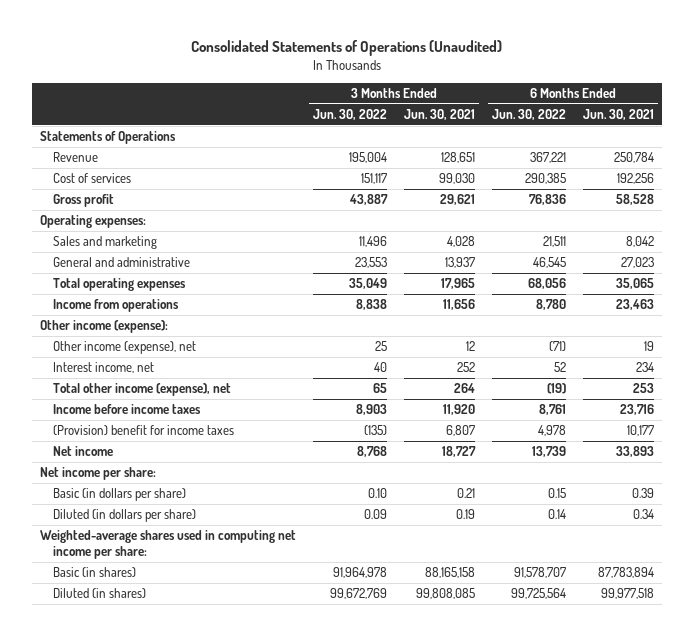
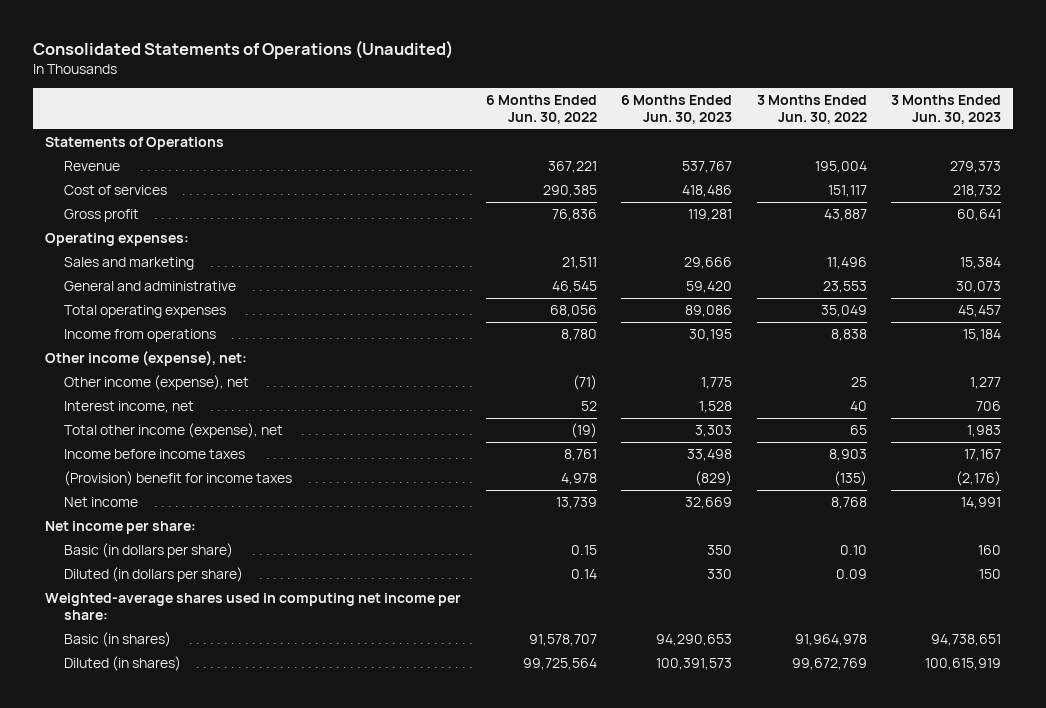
- | 3 Months Ended Jun. 30, 2022 | 3 Months Ended Jun. 30, 2021 | 6 Months Ended Jun. 30, 2022 | 6 Months Ended Jun. 30, 2021
+ | 6 Months Ended Jun. 30, 2022 | 6 Months Ended Jun. 30, 2023 | 3 Months Ended Jun. 30, 2022 | 3 Months Ended Jun. 30, 2023
- Other income (expense):
+ Other income (expense), net:

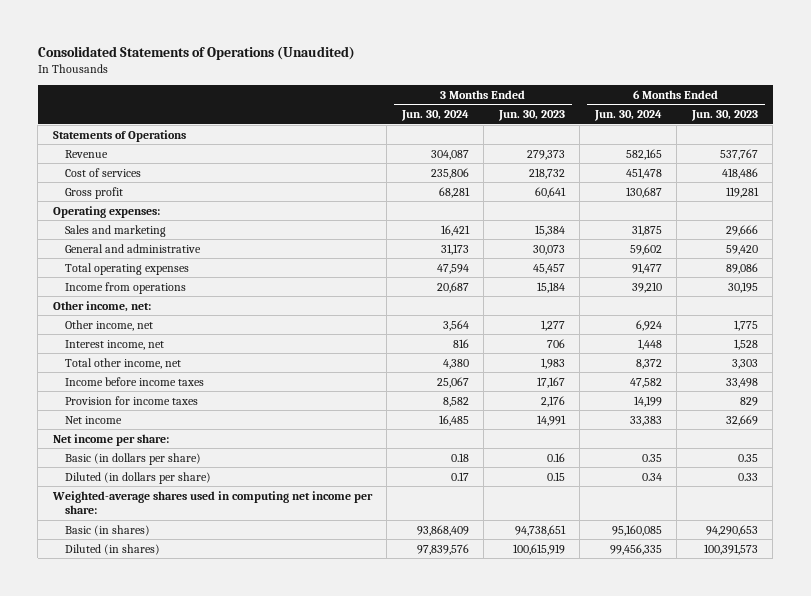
- | 6 Months Ended Jun. 30, 2022 | 6 Months Ended Jun. 30, 2023 | 3 Months Ended Jun. 30, 2022 | 3 Months Ended Jun. 30, 2023
+ | 3 Months Ended Jun. 30, 2024 | 3 Months Ended Jun. 30, 2023 | 6 Months Ended Jun. 30, 2024 | 6 Months Ended Jun. 30, 2023
- Other income (expense), net:
- Other income (expense), net | (71) | 1,775 | 25 | 1,277
+ Other income, net:
+ Other income, net | 3,564 | 1,277 | 6,924 | 1,775
- Total other income (expense), net | (19) | 3,303 | 65 | 1,983
+ Total other income, net | 4,380 | 1,983 | 8,372 | 3,303
- (Provision) benefit for income taxes | 4,978 | (829) | (135) | (2,176)
+ Provision for income taxes | 8,582 | 2,176 | 14,199 | 829
- Basic (in dollars per share) | 0.15 | 350 | 0.10 | 160
- Diluted (in dollars per share) | 0.14 | 330 | 0.09 | 150
+ Basic (in dollars per share) | 0.18 | 0.16 | 0.35 | 0.35
+ Diluted (in dollars per share) | 0.17 | 0.15 | 0.34 | 0.33

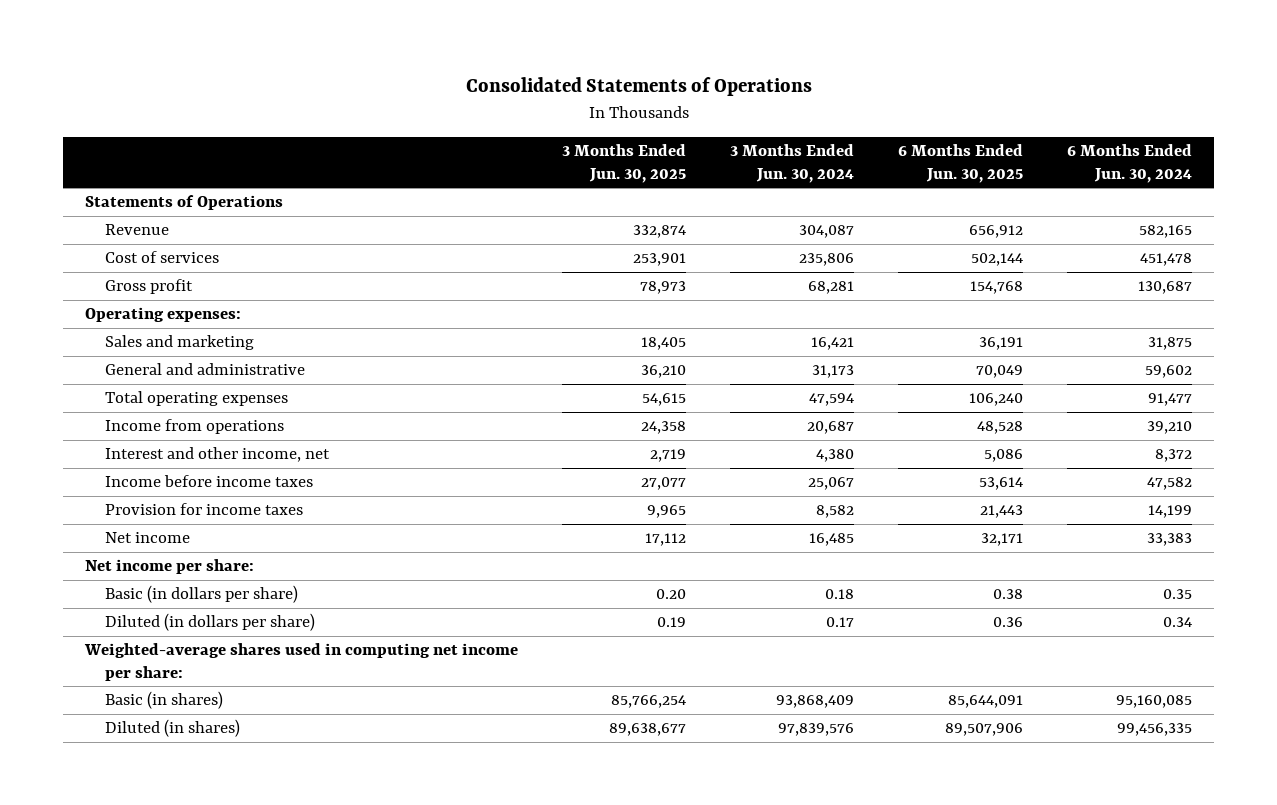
- Consolidated Statements of Operations (Unaudited)
+ Consolidated Statements of Operations
- | 3 Months Ended Jun. 30, 2024 | 3 Months Ended Jun. 30, 2023 | 6 Months Ended Jun. 30, 2024 | 6 Months Ended Jun. 30, 2023
+ | 3 Months Ended Jun. 30, 2025 | 3 Months Ended Jun. 30, 2024 | 6 Months Ended Jun. 30, 2025 | 6 Months Ended Jun. 30, 2024
- Other income, net:
- Other income, net | 3,564 | 1,277 | 6,924 | 1,775
- Interest income, net | 816 | 706 | 1,448 | 1,528
- Total other income, net | 4,380 | 1,983 | 8,372 | 3,303
+ Interest and other income, net | 2,719 | 4,380 | 5,086 | 8,372

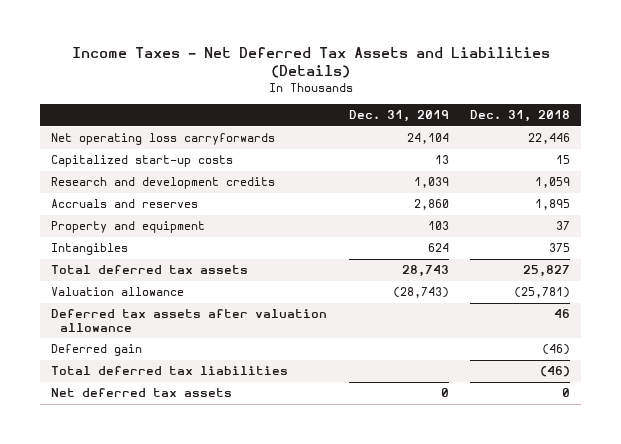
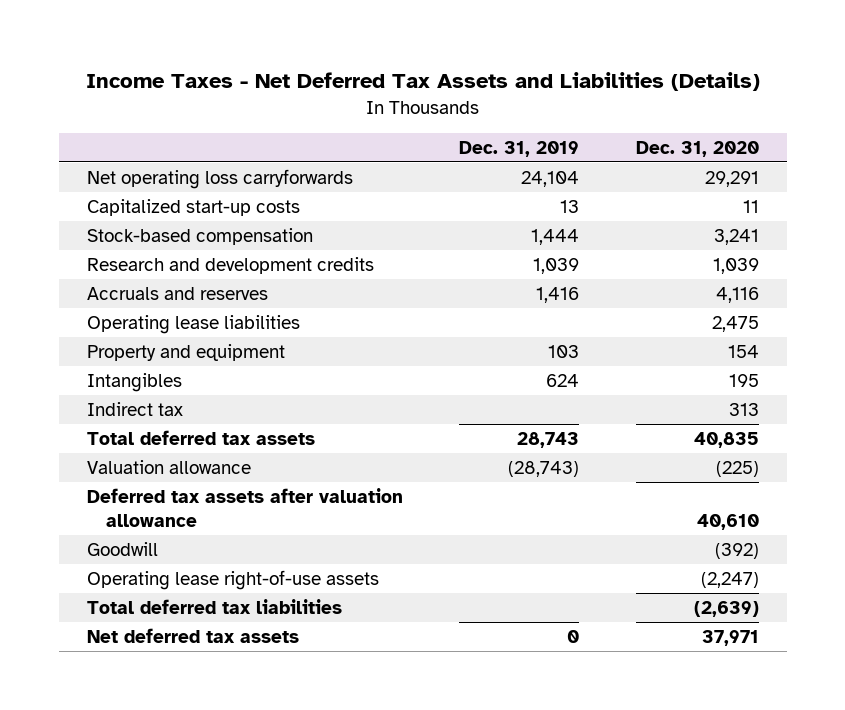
- | Dec. 31, 2019 | Dec. 31, 2018
+ | Dec. 31, 2019 | Dec. 31, 2020
+ Stock-based compensation | 1,444 | 3,241
- Accruals and reserves | 2,860 | 1,895
+ Accruals and reserves | 1,416 | 4,116
+ Operating lease liabilities | | 2,475
+ Indirect tax | | 313
- Deferred gain | | (46)
+ Goodwill | | (392)
+ Operating lease right-of-use assets | | (2,247)

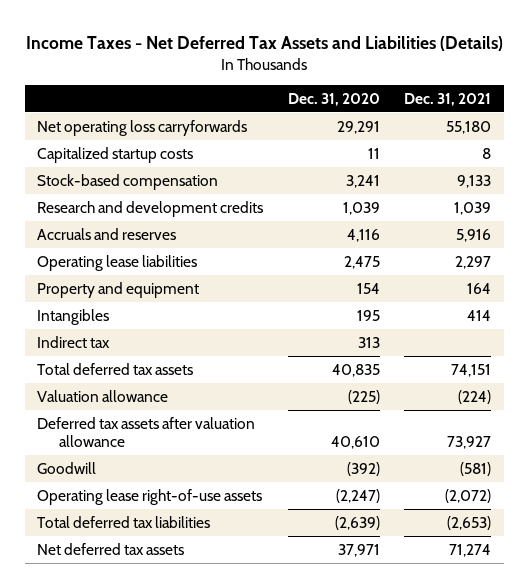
- | Dec. 31, 2019 | Dec. 31, 2020
+ | Dec. 31, 2020 | Dec. 31, 2021
- Capitalized start-up costs | 13 | 11
+ Capitalized startup costs | 11 | 8

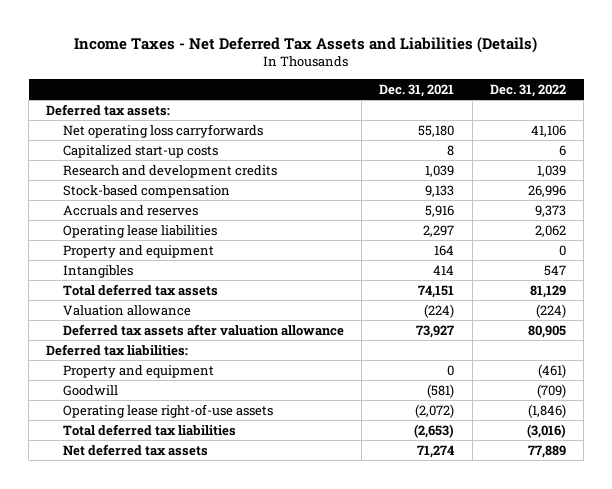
- | Dec. 31, 2020 | Dec. 31, 2021
+ | Dec. 31, 2021 | Dec. 31, 2022
+ Deferred tax assets:
- Capitalized startup costs | 11 | 8
+ Capitalized start-up costs | 8 | 6
moved down: Stock-based compensation | 9,133 | 26,996
- Indirect tax | 313 |
+ Deferred tax liabilities:
+ Property and equipment | 0 | (461)

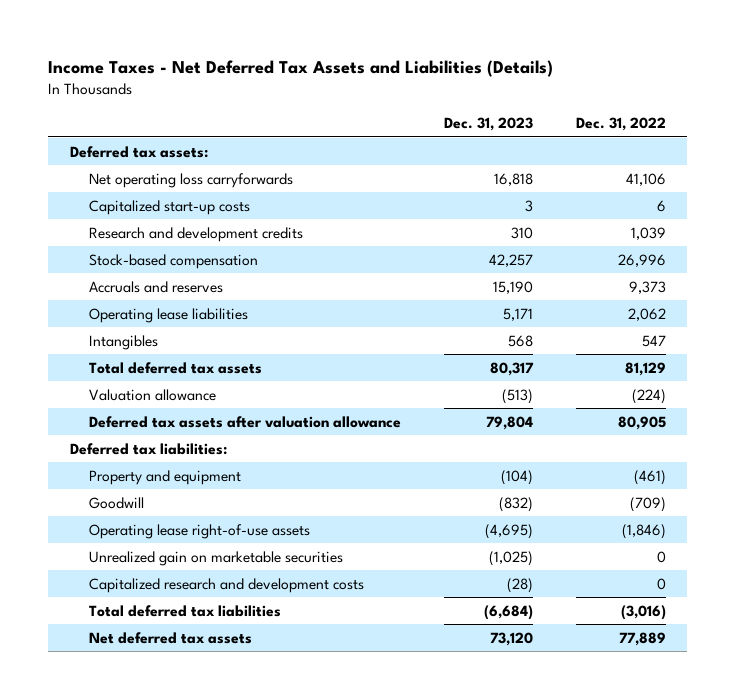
- | Dec. 31, 2021 | Dec. 31, 2022
+ | Dec. 31, 2023 | Dec. 31, 2022
- Property and equipment | 164 | 0
+ Unrealized gain on marketable securities | (1,025) | 0
+ Capitalized research and development costs | (28) | 0

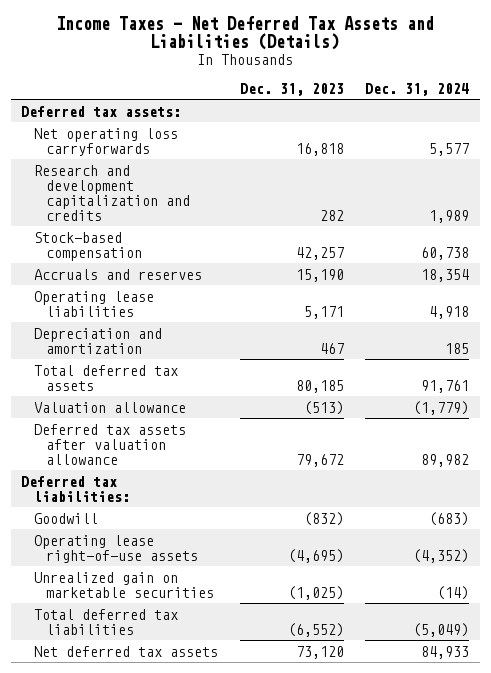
- | Dec. 31, 2023 | Dec. 31, 2022
+ | Dec. 31, 2023 | Dec. 31, 2024
- Capitalized start-up costs | 3 | 6
- Research and development credits | 310 | 1,039
+ Research and development capitalization and credits | 282 | 1,989
- Intangibles | 568 | 547
- Total deferred tax assets | 80,317 | 81,129
+ Depreciation and amortization | 467 | 185
+ Total deferred tax assets | 80,185 | 91,761
- Deferred tax assets after valuation allowance | 79,804 | 80,905
+ Deferred tax assets after valuation allowance | 79,672 | 89,982
- Property and equipment | (104) | (461)
- Capitalized research and development costs | (28) | 0
- Total deferred tax liabilities | (6,684) | (3,016)
+ Total deferred tax liabilities | (6,552) | (5,049)

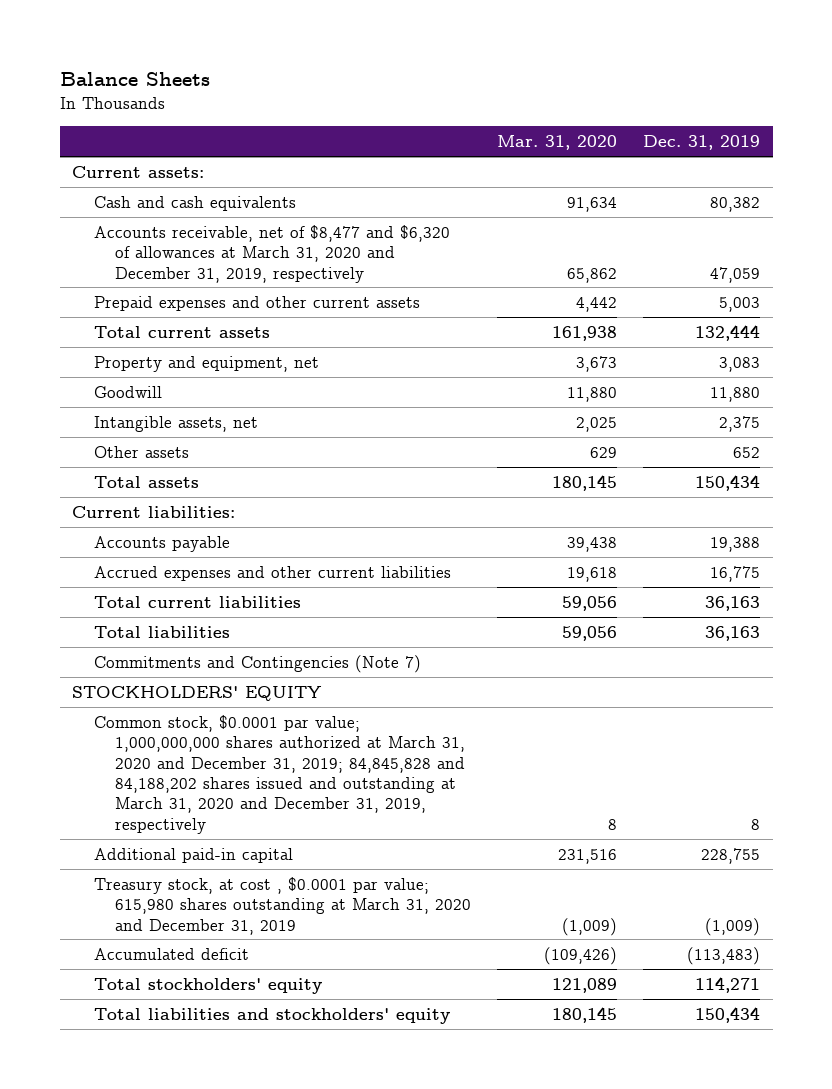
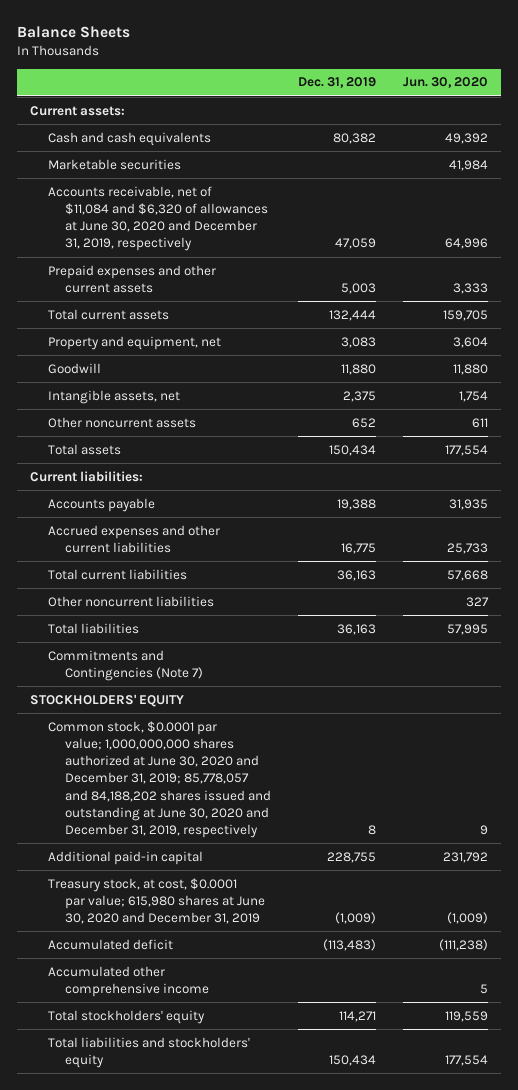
- | Mar. 31, 2020 | Dec. 31, 2019
+ | Dec. 31, 2019 | Jun. 30, 2020
- Accounts receivable, net of $8,477 and $6,320 of allowances at March 31, 2020 and December 31, 2019, respectively | 65,862 | 47,059
+ Marketable securities | | 41,984
+ Accounts receivable, net of $11,084 and $6,320 of allowances at June 30, 2020 and December 31, 2019, respectively | 47,059 | 64,996
- Other assets | 629 | 652
+ Other noncurrent assets | 652 | 611
+ Other noncurrent liabilities | | 327
- Common stock, $0.0001 par value; 1,000,000,000 shares authorized at March 31, 2020 and December 31, 2019; 84,845,828 and 84,188,202 shares issued and outstanding at March 31, 2020 and December 31, 2019, respectively | 8 | 8
+ Common stock, $0.0001 par value; 1,000,000,000 shares authorized at June 30, 2020 and December 31, 2019; 85,778,057 and 84,188,202 shares issued and outstanding at June 30, 2020 and December 31, 2019, respectively | 8 | 9
- Treasury stock, at cost , $0.0001 par value; 615,980 shares outstanding at March 31, 2020 and December 31, 2019 | (1,009) | (1,009)
+ Treasury stock, at cost, $0.0001 par value; 615,980 shares at June 30, 2020 and December 31, 2019 | (1,009) | (1,009)
+ Accumulated other comprehensive income | | 5

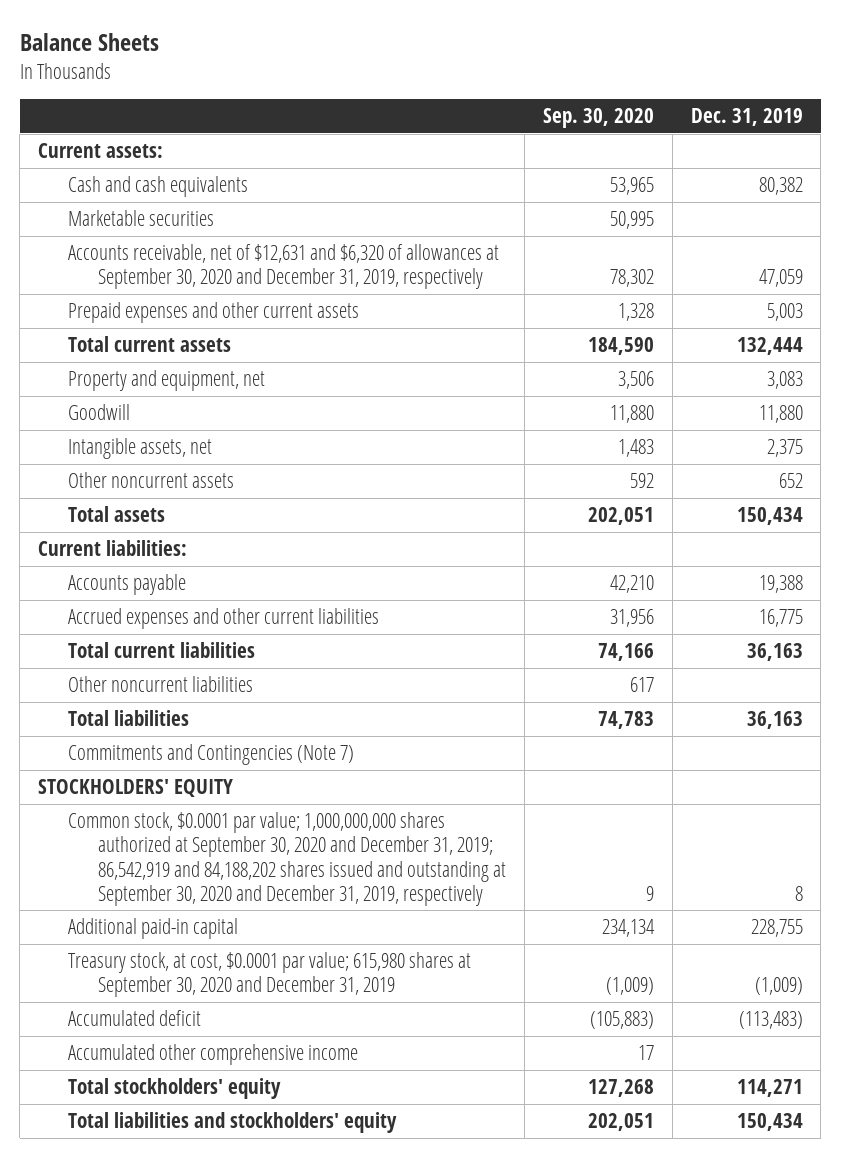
- | Dec. 31, 2019 | Jun. 30, 2020
+ | Sep. 30, 2020 | Dec. 31, 2019
- Accounts receivable, net of $11,084 and $6,320 of allowances at June 30, 2020 and December 31, 2019, respectively | 47,059 | 64,996
+ Accounts receivable, net of $12,631 and $6,320 of allowances at September 30, 2020 and December 31, 2019, respectively | 78,302 | 47,059
- Common stock, $0.0001 par value; 1,000,000,000 shares authorized at June 30, 2020 and December 31, 2019; 85,778,057 and 84,188,202 shares issued and outstanding at June 30, 2020 and December 31, 2019, respectively | 8 | 9
+ Common stock, $0.0001 par value; 1,000,000,000 shares authorized at September 30, 2020 and December 31, 2019; 86,542,919 and 84,188,202 shares issued and outstanding at September 30, 2020 and December 31, 2019, respectively | 9 | 8
- Treasury stock, at cost, $0.0001 par value; 615,980 shares at June 30, 2020 and December 31, 2019 | (1,009) | (1,009)
+ Treasury stock, at cost, $0.0001 par value; 615,980 shares at September 30, 2020 and December 31, 2019 | (1,009) | (1,009)

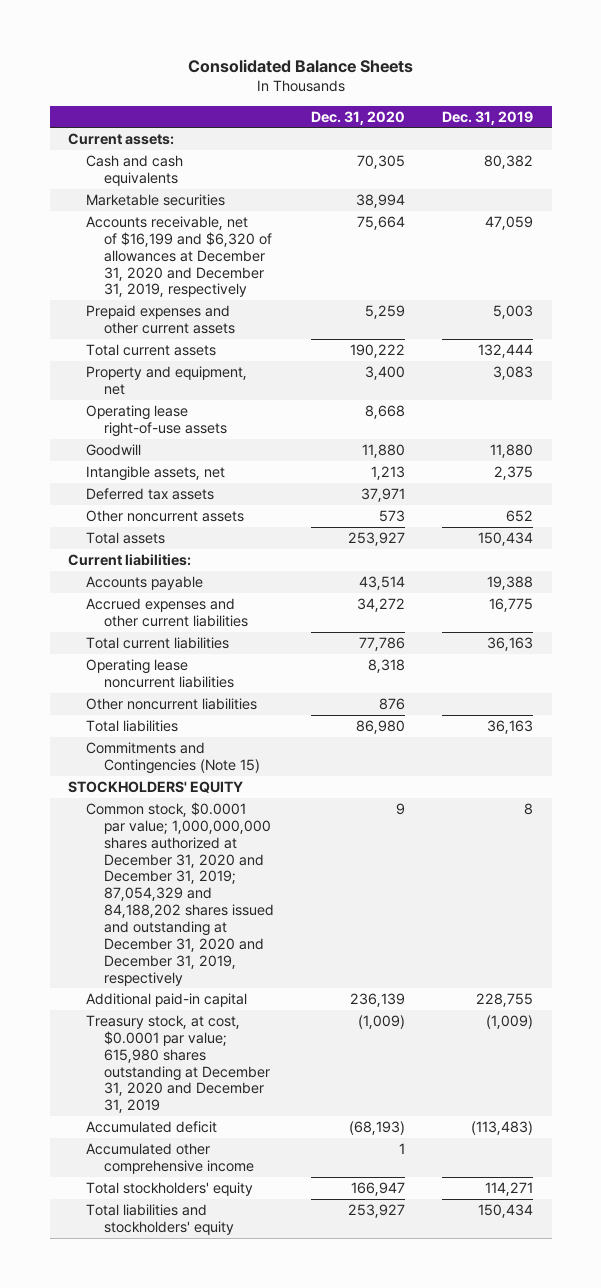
- Balance Sheets
+ Consolidated Balance Sheets
- | Sep. 30, 2020 | Dec. 31, 2019
+ | Dec. 31, 2020 | Dec. 31, 2019
- Accounts receivable, net of $12,631 and $6,320 of allowances at September 30, 2020 and December 31, 2019, respectively | 78,302 | 47,059
+ Accounts receivable, net of $16,199 and $6,320 of allowances at December 31, 2020 and December 31, 2019, respectively | 75,664 | 47,059
+ Operating lease right-of-use assets | 8,668 |
+ Deferred tax assets | 37,971 |
+ Operating lease noncurrent liabilities | 8,318 |
- Commitments and Contingencies (Note 7)
+ Commitments and Contingencies (Note 15)
- Common stock, $0.0001 par value; 1,000,000,000 shares authorized at September 30, 2020 and December 31, 2019; 86,542,919 and 84,188,202 shares issued and outstanding at September 30, 2020 and December 31, 2019, respectively | 9 | 8
+ Common stock, $0.0001 par value; 1,000,000,000 shares authorized at December 31, 2020 and December 31, 2019; 87,054,329 and 84,188,202 shares issued and outstanding at December 31, 2020 and December 31, 2019, respectively | 9 | 8
- Treasury stock, at cost, $0.0001 par value; 615,980 shares at September 30, 2020 and December 31, 2019 | (1,009) | (1,009)
+ Treasury stock, at cost, $0.0001 par value; 615,980 shares outstanding at December 31, 2020 and December 31, 2019 | (1,009) | (1,009)

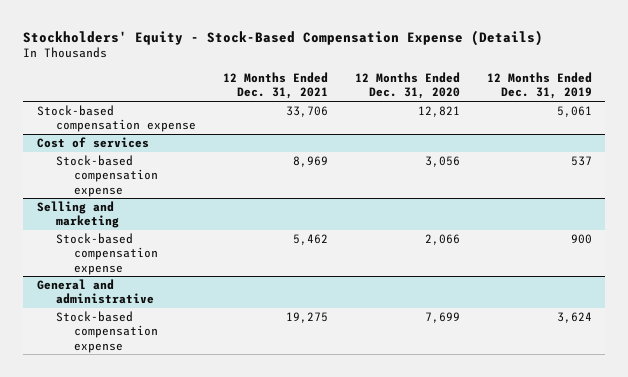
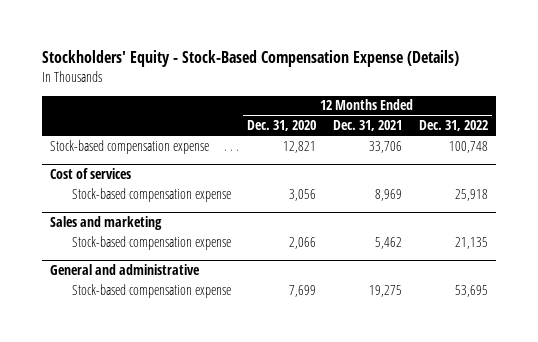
- | 12 Months Ended Dec. 31, 2021 | 12 Months Ended Dec. 31, 2020 | 12 Months Ended Dec. 31, 2019
+ | 12 Months Ended Dec. 31, 2020 | 12 Months Ended Dec. 31, 2021 | 12 Months Ended Dec. 31, 2022
- Selling and marketing
+ Sales and marketing

